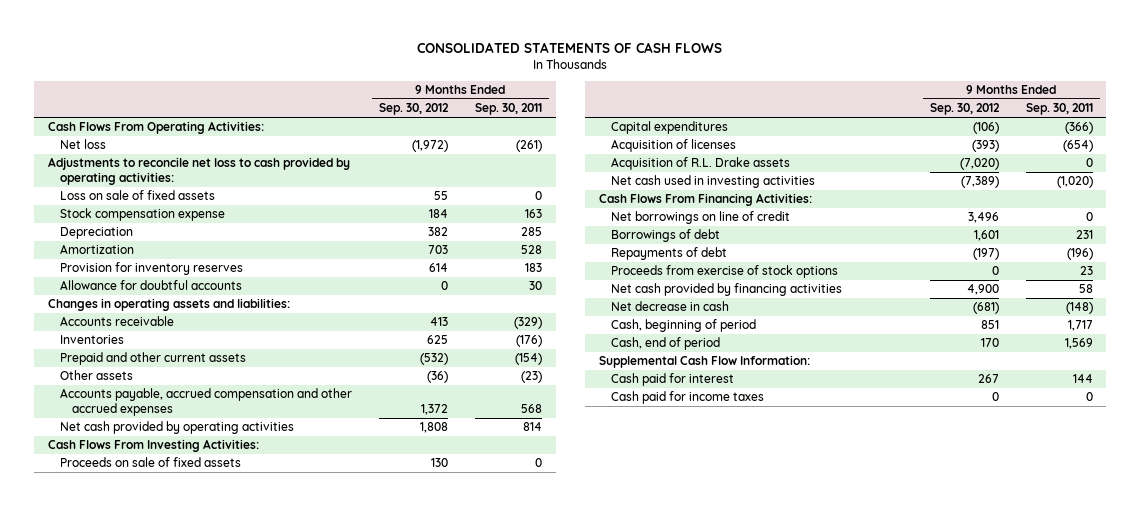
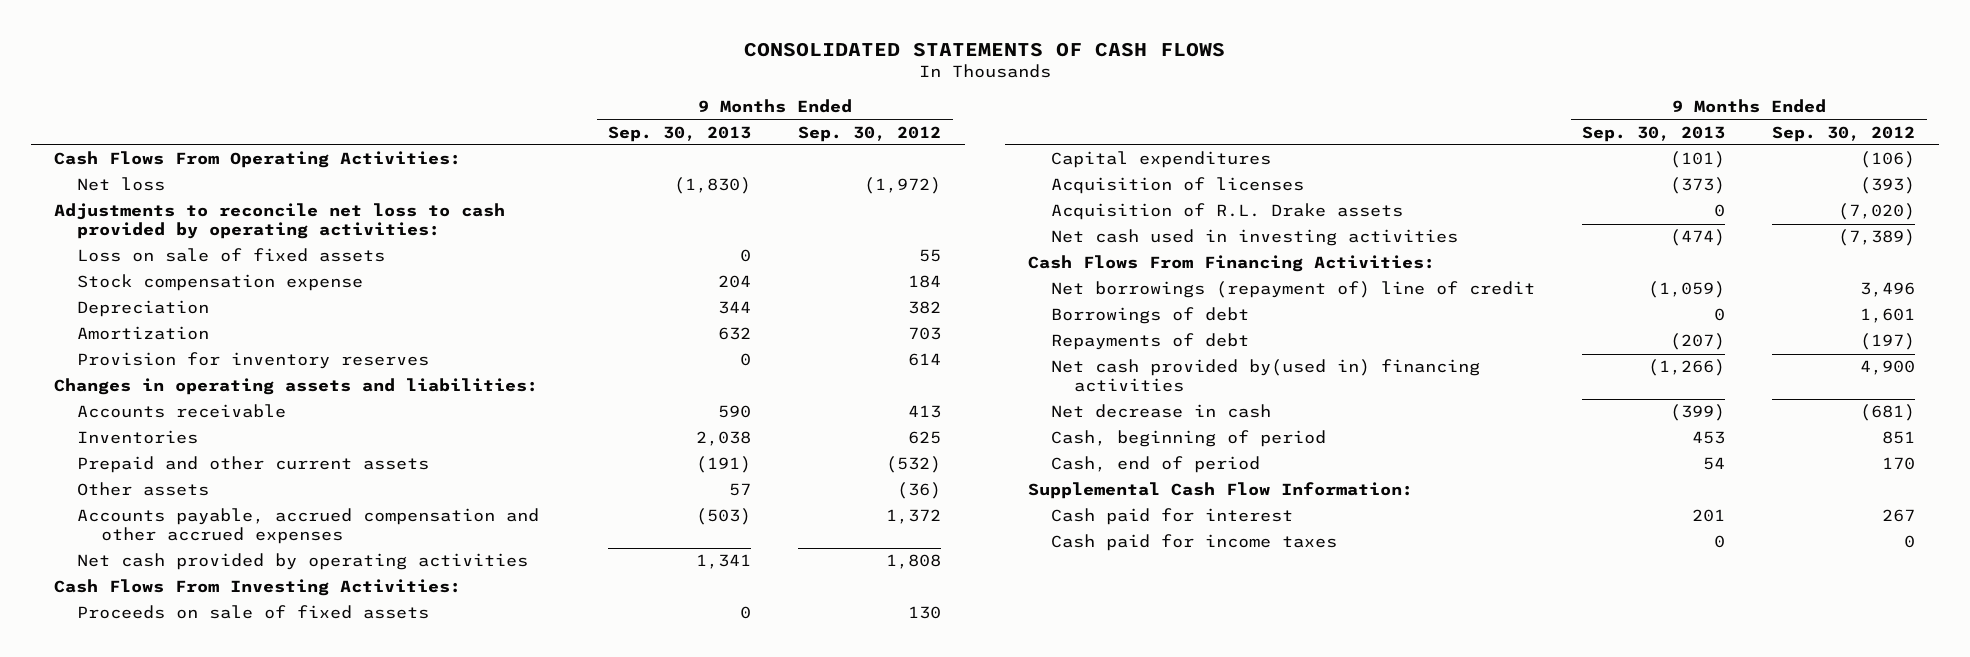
- | 9 Months Ended Sep. 30, 2012 | 9 Months Ended Sep. 30, 2011
+ | 9 Months Ended Sep. 30, 2013 | 9 Months Ended Sep. 30, 2012
- Allowance for doubtful accounts | 0 | 30
- Net borrowings on line of credit | 3,496 | 0
+ Net borrowings (repayment of) line of credit | (1,059) | 3,496
- Proceeds from exercise of stock options | 0 | 23
- Net cash provided by financing activities | 4,900 | 58
+ Net cash provided by(used in) financing activities | (1,266) | 4,900

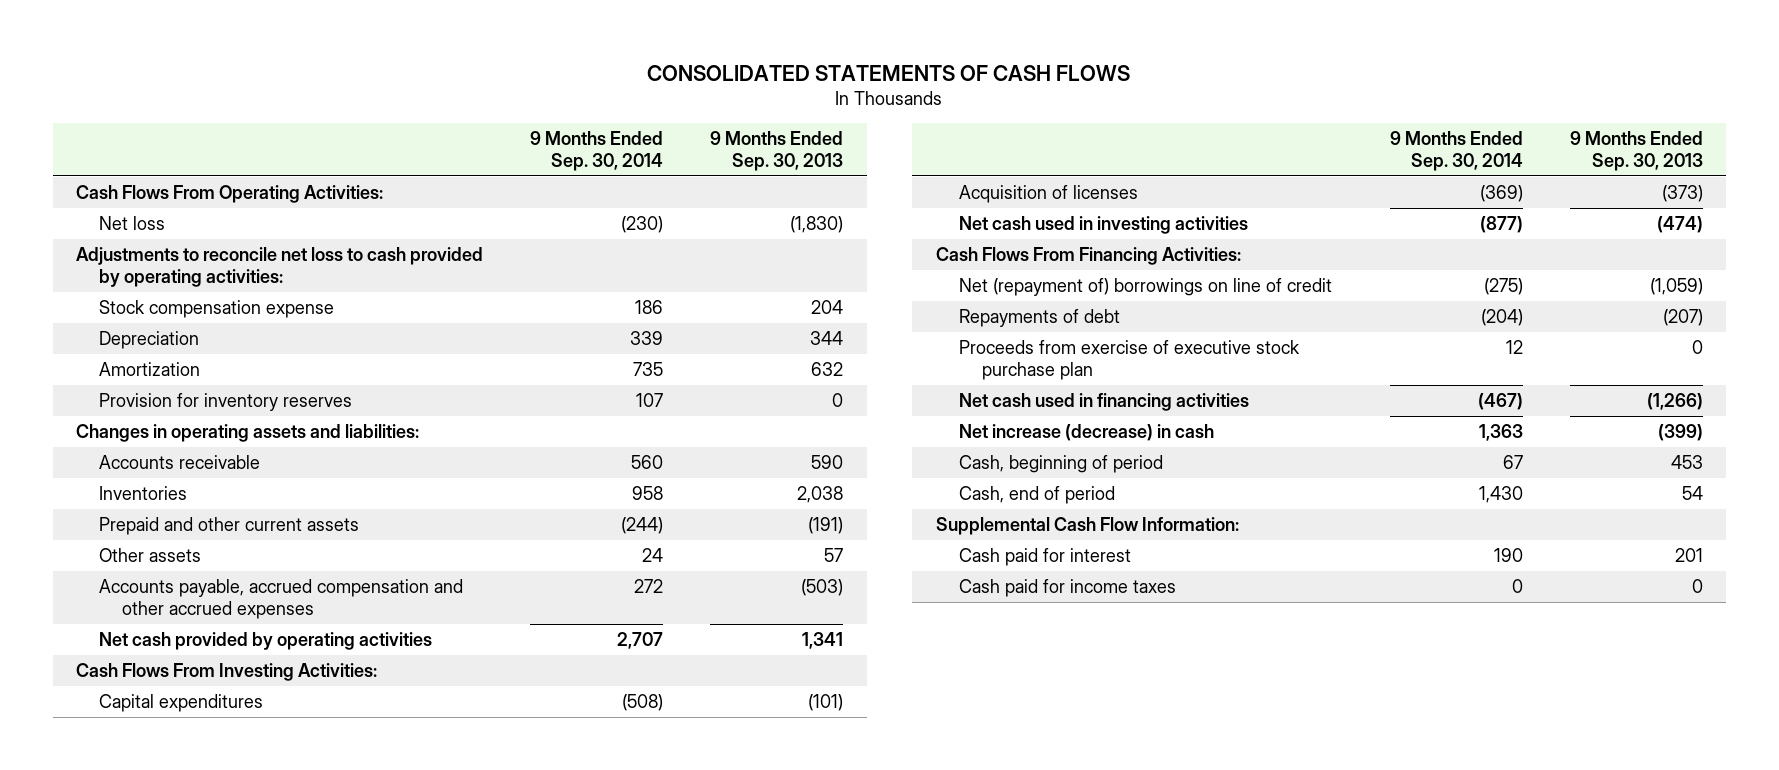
- | 9 Months Ended Sep. 30, 2013 | 9 Months Ended Sep. 30, 2012
+ | 9 Months Ended Sep. 30, 2014 | 9 Months Ended Sep. 30, 2013
- Loss on sale of fixed assets | 0 | 55
- Proceeds on sale of fixed assets | 0 | 130
- Acquisition of R.L. Drake assets | 0 | (7,020)
- Net borrowings (repayment of) line of credit | (1,059) | 3,496
- Borrowings of debt | 0 | 1,601
+ Net (repayment of) borrowings on line of credit | (275) | (1,059)
- Net cash provided by(used in) financing activities | (1,266) | 4,900
- Net decrease in cash | (399) | (681)
+ Proceeds from exercise of executive stock purchase plan | 12 | 0
+ Net cash used in financing activities | (467) | (1,266)
+ Net increase (decrease) in cash | 1,363 | (399)

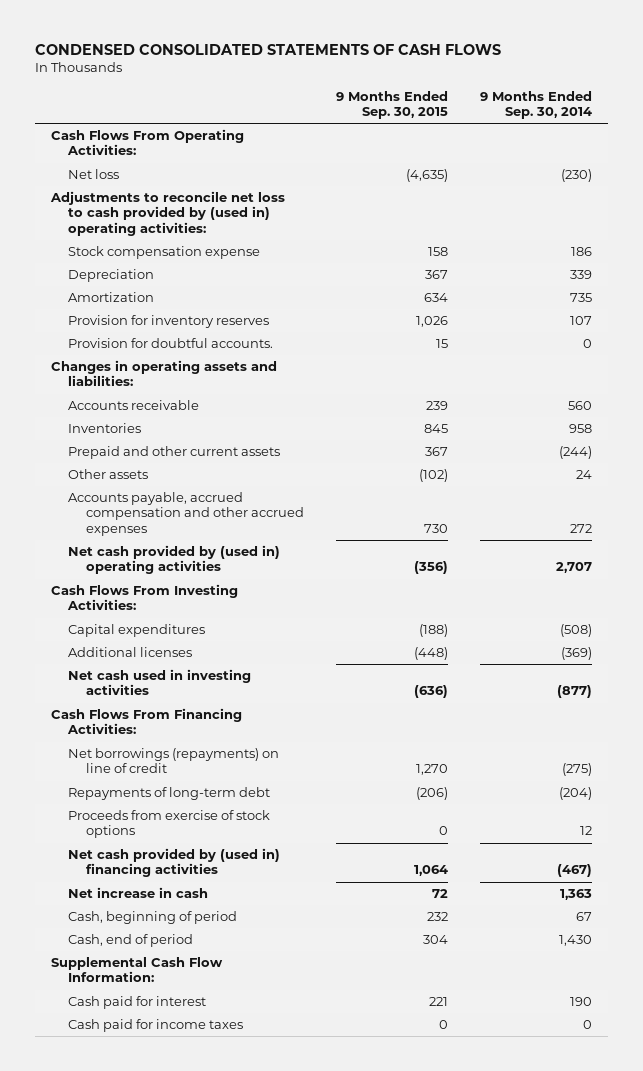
- CONSOLIDATED STATEMENTS OF CASH FLOWS
+ CONDENSED CONSOLIDATED STATEMENTS OF CASH FLOWS
- | 9 Months Ended Sep. 30, 2014 | 9 Months Ended Sep. 30, 2013
+ | 9 Months Ended Sep. 30, 2015 | 9 Months Ended Sep. 30, 2014
- Adjustments to reconcile net loss to cash provided by operating activities:
+ Adjustments to reconcile net loss to cash provided by (used in) operating activities:
+ Provision for doubtful accounts. | 15 | 0
- Net cash provided by operating activities | 2,707 | 1,341
+ Net cash provided by (used in) operating activities | (356) | 2,707
- Acquisition of licenses | (369) | (373)
+ Additional licenses | (448) | (369)
- Net (repayment of) borrowings on line of credit | (275) | (1,059)
- Repayments of debt | (204) | (207)
- Proceeds from exercise of executive stock purchase plan | 12 | 0
- Net cash used in financing activities | (467) | (1,266)
- Net increase (decrease) in cash | 1,363 | (399)
+ Net borrowings (repayments) on line of credit | 1,270 | (275)
+ Repayments of long-term debt | (206) | (204)
+ Proceeds from exercise of stock options | 0 | 12
+ Net cash provided by (used in) financing activities | 1,064 | (467)
+ Net increase in cash | 72 | 1,363

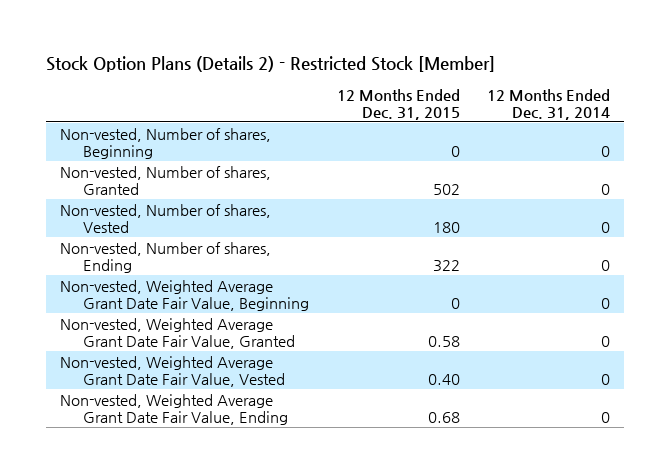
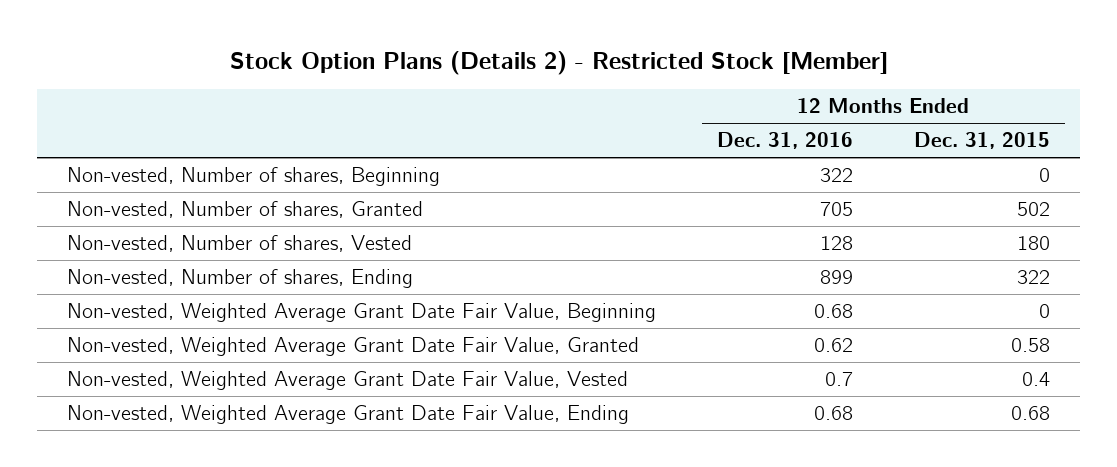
- | 12 Months Ended Dec. 31, 2015 | 12 Months Ended Dec. 31, 2014
+ | 12 Months Ended Dec. 31, 2016 | 12 Months Ended Dec. 31, 2015
- Non-vested, Weighted Average Grant Date Fair Value, Vested | 0.40 | 0
+ Non-vested, Weighted Average Grant Date Fair Value, Vested | 0.7 | 0.4

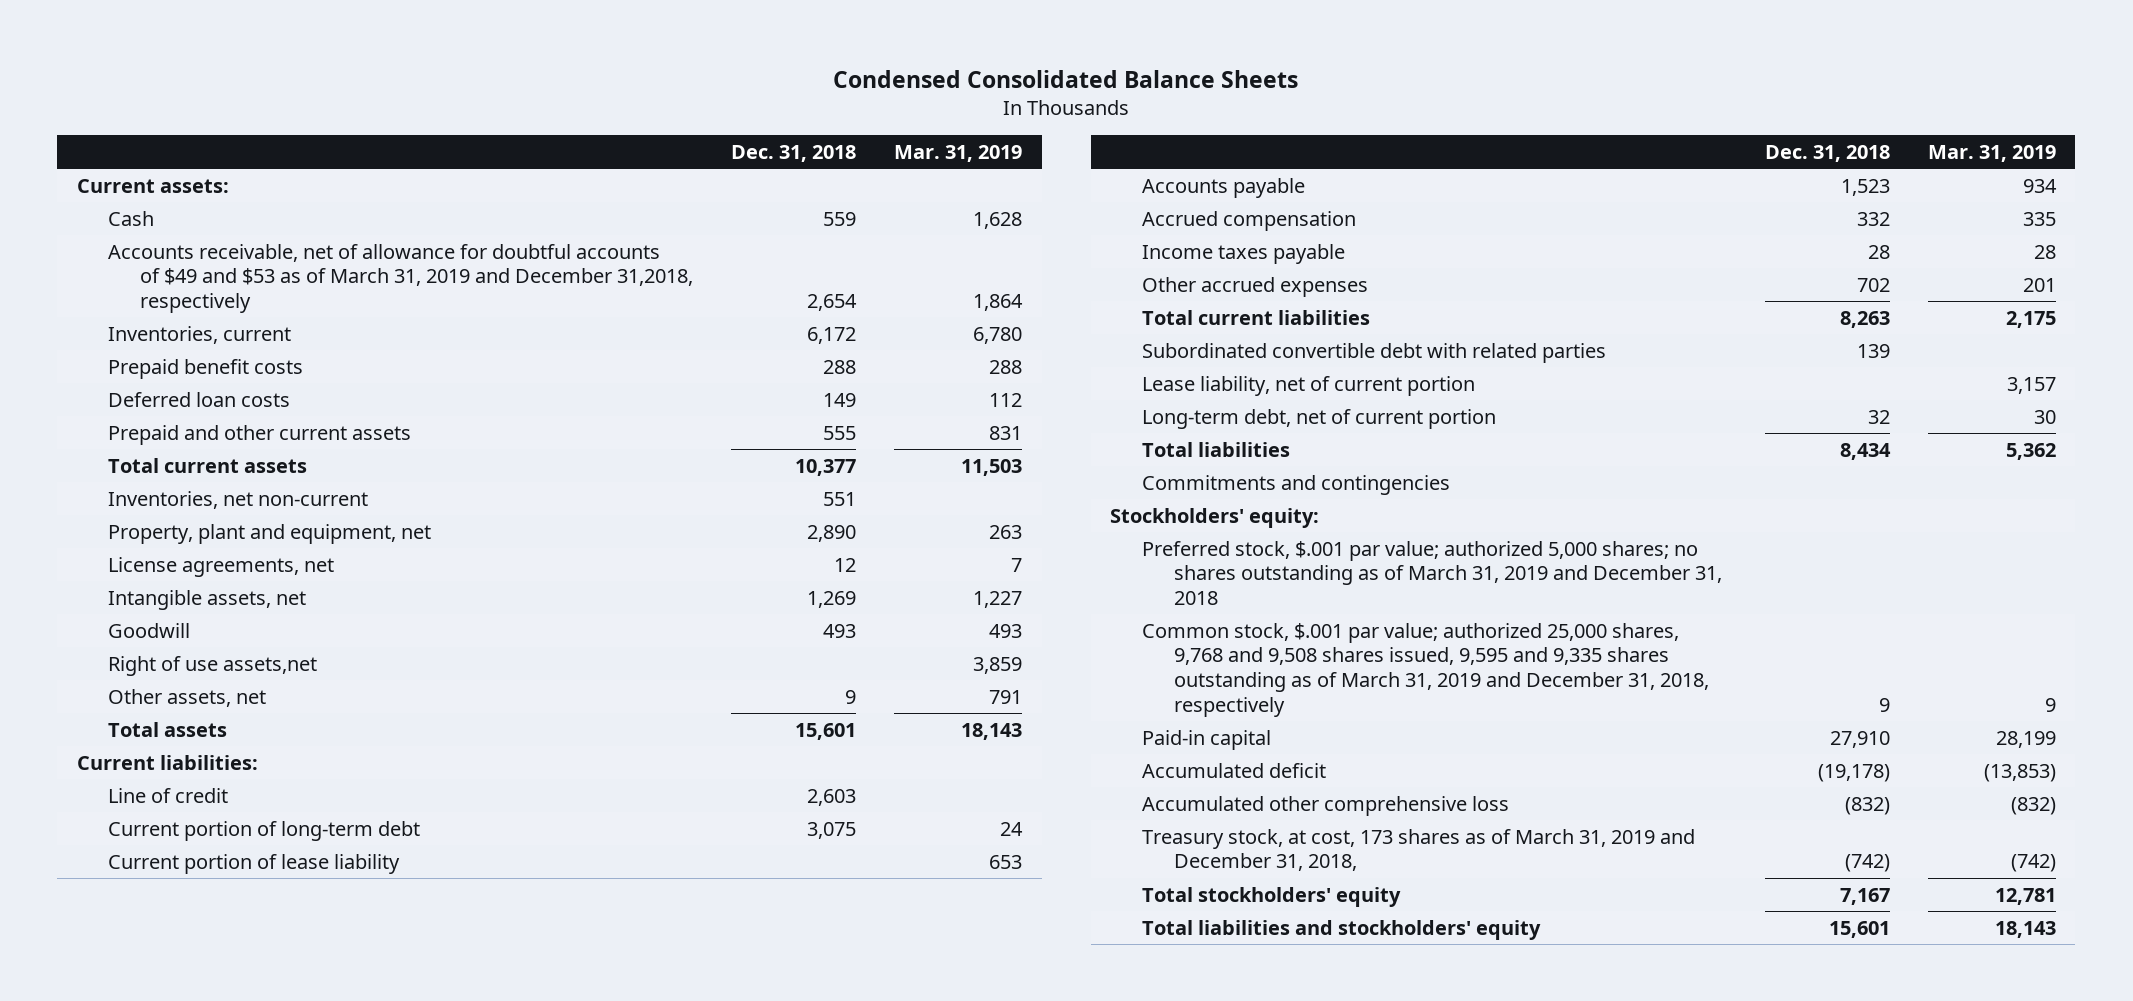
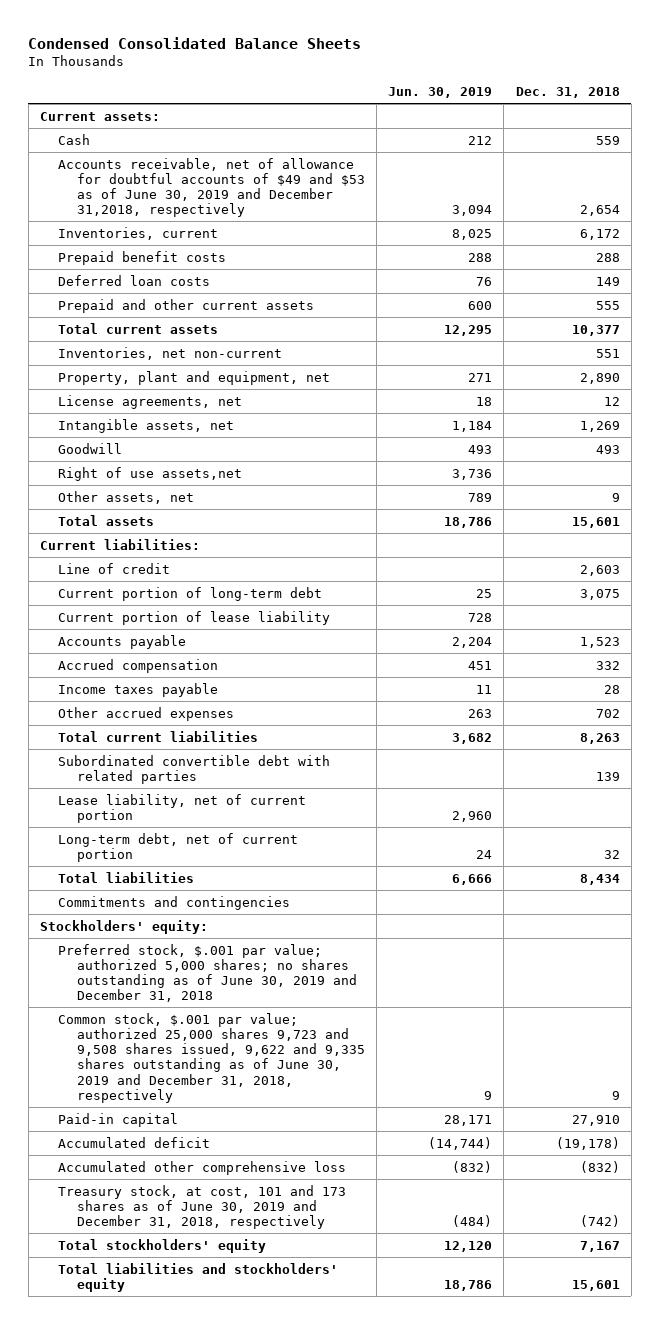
- | Dec. 31, 2018 | Mar. 31, 2019
+ | Jun. 30, 2019 | Dec. 31, 2018
- Accounts receivable, net of allowance for doubtful accounts of $49 and $53 as of March 31, 2019 and December 31,2018, respectively | 2,654 | 1,864
+ Accounts receivable, net of allowance for doubtful accounts of $49 and $53 as of June 30, 2019 and December 31,2018, respectively | 3,094 | 2,654
- Preferred stock, $.001 par value; authorized 5,000 shares; no shares outstanding as of March 31, 2019 and December 31, 2018
- Common stock, $.001 par value; authorized 25,000 shares, 9,768 and 9,508 shares issued, 9,595 and 9,335 shares outstanding as of March 31, 2019 and December 31, 2018, respectively | 9 | 9
+ Preferred stock, $.001 par value; authorized 5,000 shares; no shares outstanding as of June 30, 2019 and December 31, 2018
+ Common stock, $.001 par value; authorized 25,000 shares 9,723 and 9,508 shares issued, 9,622 and 9,335 shares outstanding as of June 30, 2019 and December 31, 2018, respectively | 9 | 9
- Treasury stock, at cost, 173 shares as of March 31, 2019 and December 31, 2018, | (742) | (742)
+ Treasury stock, at cost, 101 and 173 shares as of June 30, 2019 and December 31, 2018, respectively | (484) | (742)

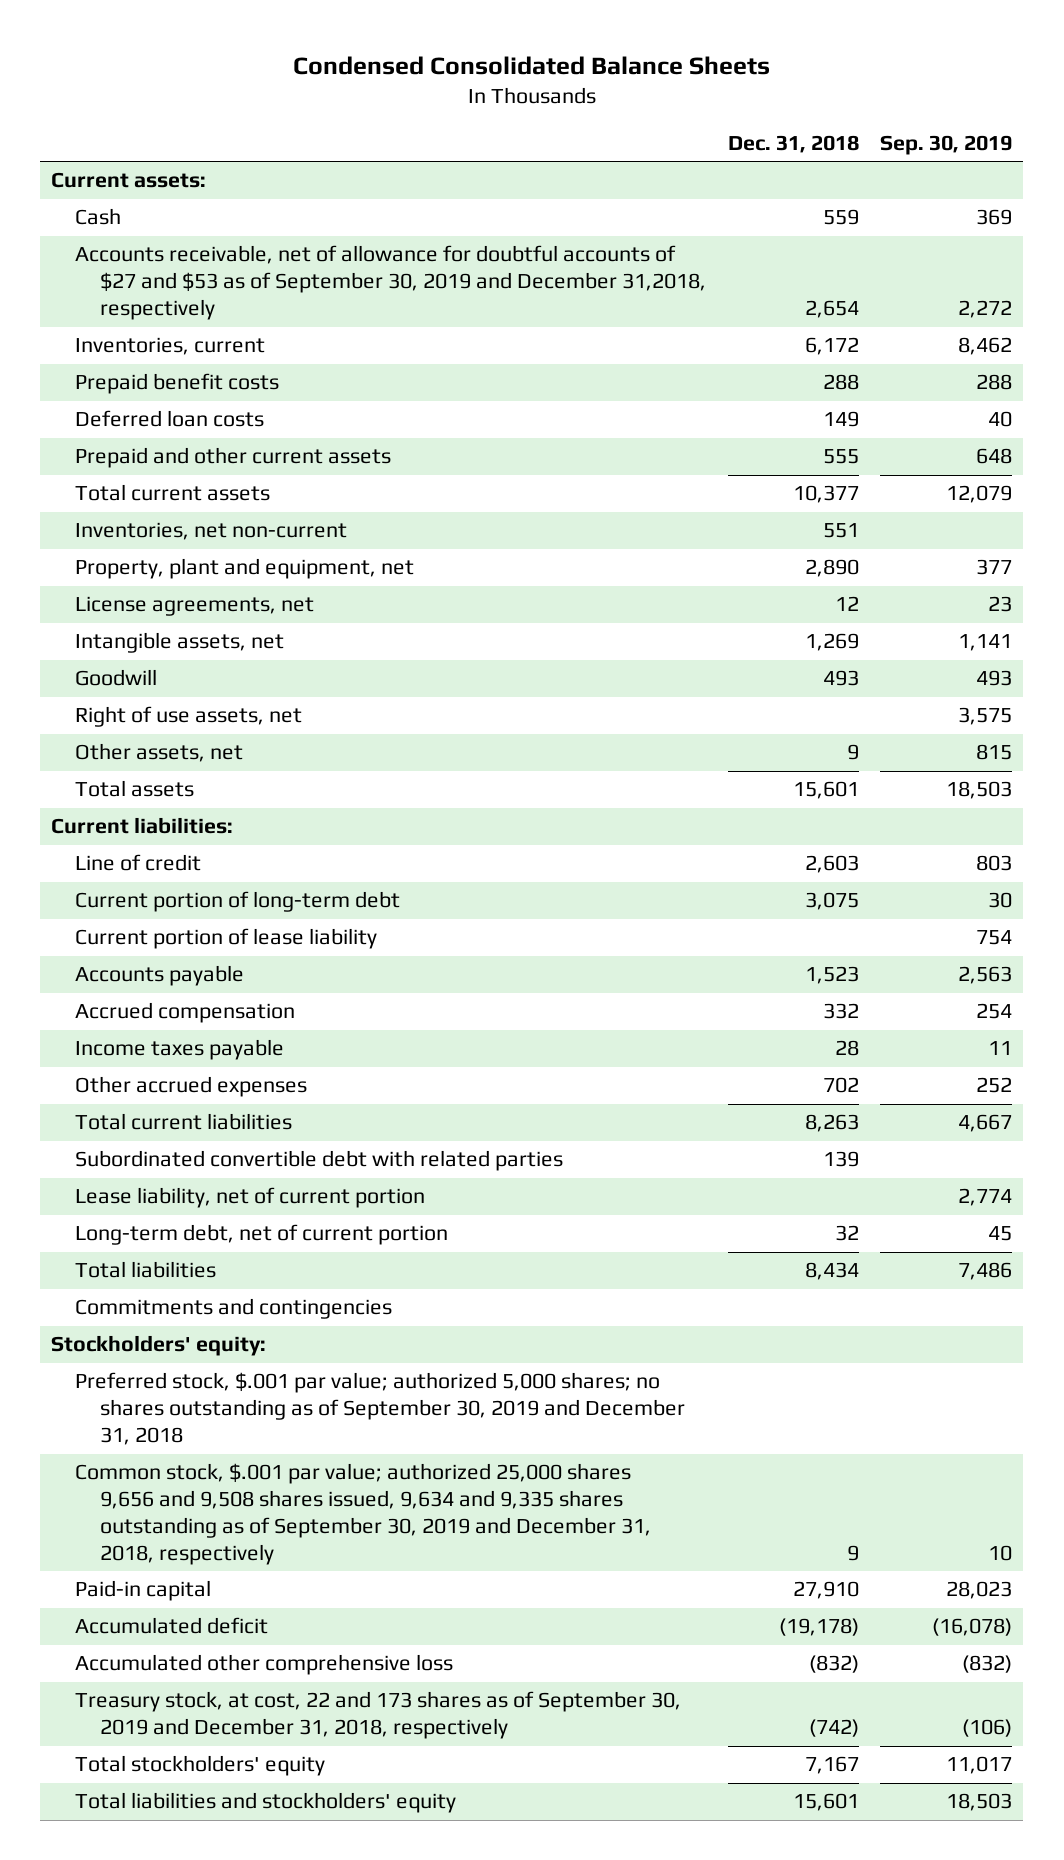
- | Jun. 30, 2019 | Dec. 31, 2018
+ | Dec. 31, 2018 | Sep. 30, 2019
- Accounts receivable, net of allowance for doubtful accounts of $49 and $53 as of June 30, 2019 and December 31,2018, respectively | 3,094 | 2,654
+ Accounts receivable, net of allowance for doubtful accounts of $27 and $53 as of September 30, 2019 and December 31,2018, respectively | 2,654 | 2,272
- Right of use assets,net | 3,736 |
+ Right of use assets, net | | 3,575
- Preferred stock, $.001 par value; authorized 5,000 shares; no shares outstanding as of June 30, 2019 and December 31, 2018
- Common stock, $.001 par value; authorized 25,000 shares 9,723 and 9,508 shares issued, 9,622 and 9,335 shares outstanding as of June 30, 2019 and December 31, 2018, respectively | 9 | 9
+ Preferred stock, $.001 par value; authorized 5,000 shares; no shares outstanding as of September 30, 2019 and December 31, 2018
+ Common stock, $.001 par value; authorized 25,000 shares 9,656 and 9,508 shares issued, 9,634 and 9,335 shares outstanding as of September 30, 2019 and December 31, 2018, respectively | 9 | 10
- Treasury stock, at cost, 101 and 173 shares as of June 30, 2019 and December 31, 2018, respectively | (484) | (742)
+ Treasury stock, at cost, 22 and 173 shares as of September 30, 2019 and December 31, 2018, respectively | (742) | (106)

